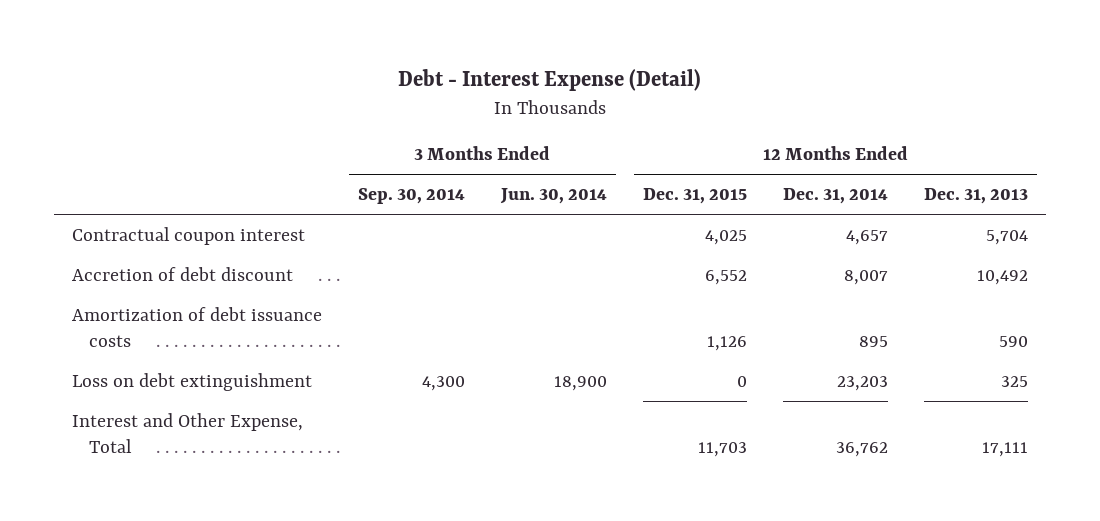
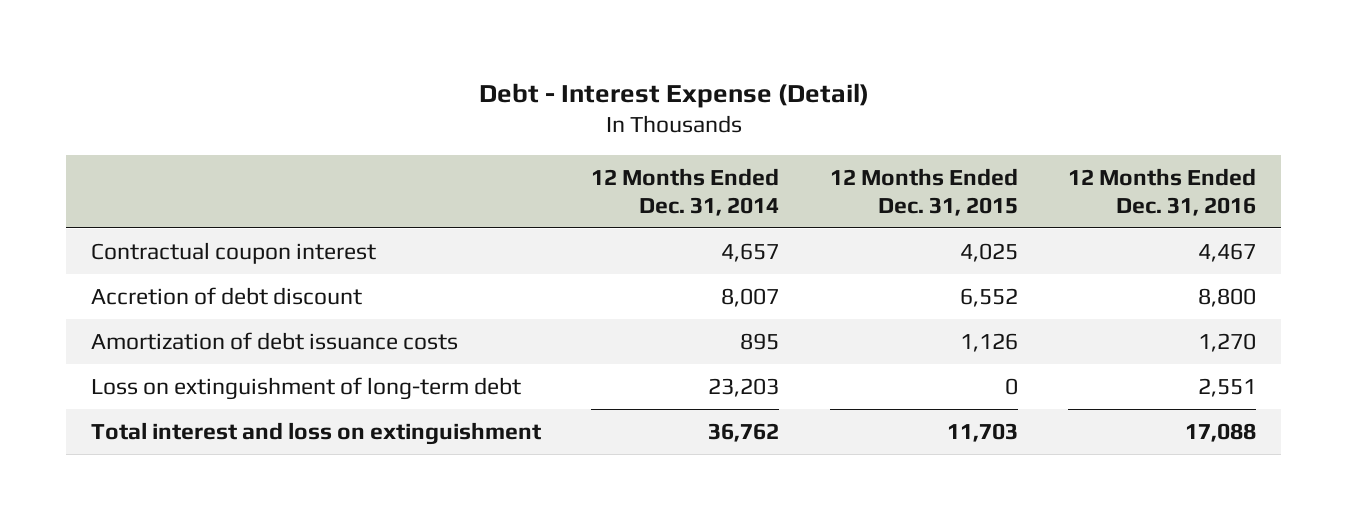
- | 3 Months Ended Sep. 30, 2014 | 3 Months Ended Jun. 30, 2014 | 12 Months Ended Dec. 31, 2015 | 12 Months Ended Dec. 31, 2014 | 12 Months Ended Dec. 31, 2013
+ | 12 Months Ended Dec. 31, 2014 | 12 Months Ended Dec. 31, 2015 | 12 Months Ended Dec. 31, 2016
- Loss on debt extinguishment | 4,300 | 18,900 | 0 | 23,203 | 325
- Interest and Other Expense, Total | | | 11,703 | 36,762 | 17,111
+ Loss on extinguishment of long-term debt | 23,203 | 0 | 2,551
+ Total interest and loss on extinguishment | 36,762 | 11,703 | 17,088

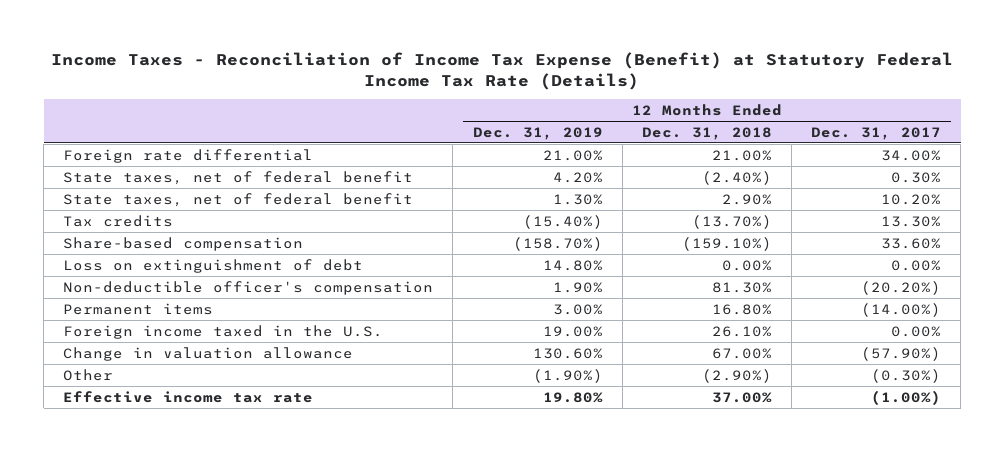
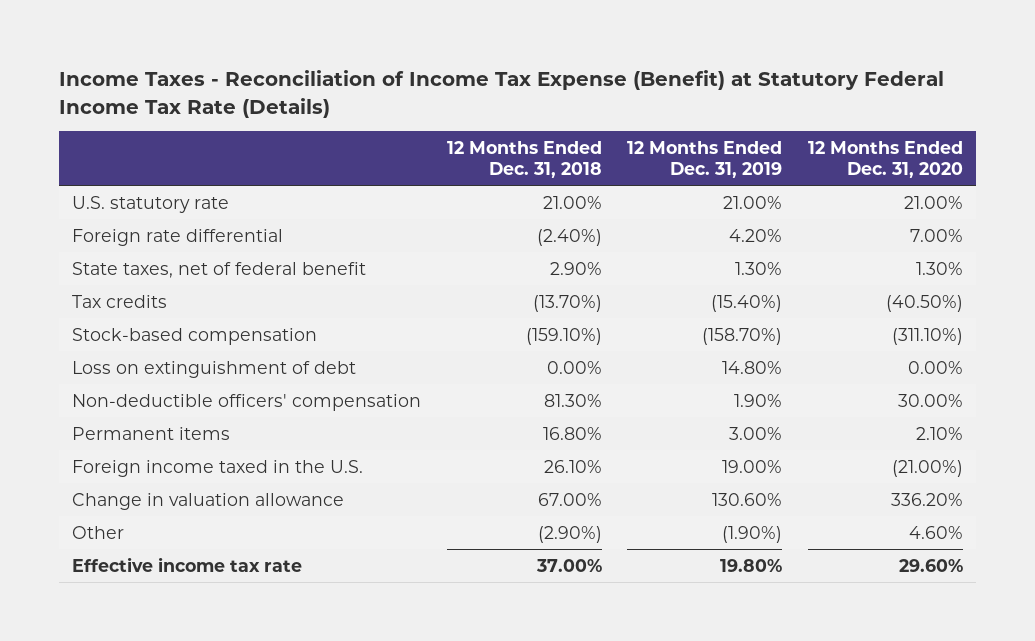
- | 12 Months Ended Dec. 31, 2019 | 12 Months Ended Dec. 31, 2018 | 12 Months Ended Dec. 31, 2017
+ | 12 Months Ended Dec. 31, 2018 | 12 Months Ended Dec. 31, 2019 | 12 Months Ended Dec. 31, 2020
- Foreign rate differential | 21.00% | 21.00% | 34.00%
- State taxes, net of federal benefit | 4.20% | (2.40%) | 0.30%
+ U.S. statutory rate | 21.00% | 21.00% | 21.00%
+ Foreign rate differential | (2.40%) | 4.20% | 7.00%
- Share-based compensation | (158.70%) | (159.10%) | 33.60%
+ Stock-based compensation | (159.10%) | (158.70%) | (311.10%)
- Non-deductible officer's compensation | 1.90% | 81.30% | (20.20%)
+ Non-deductible officers' compensation | 81.30% | 1.90% | 30.00%

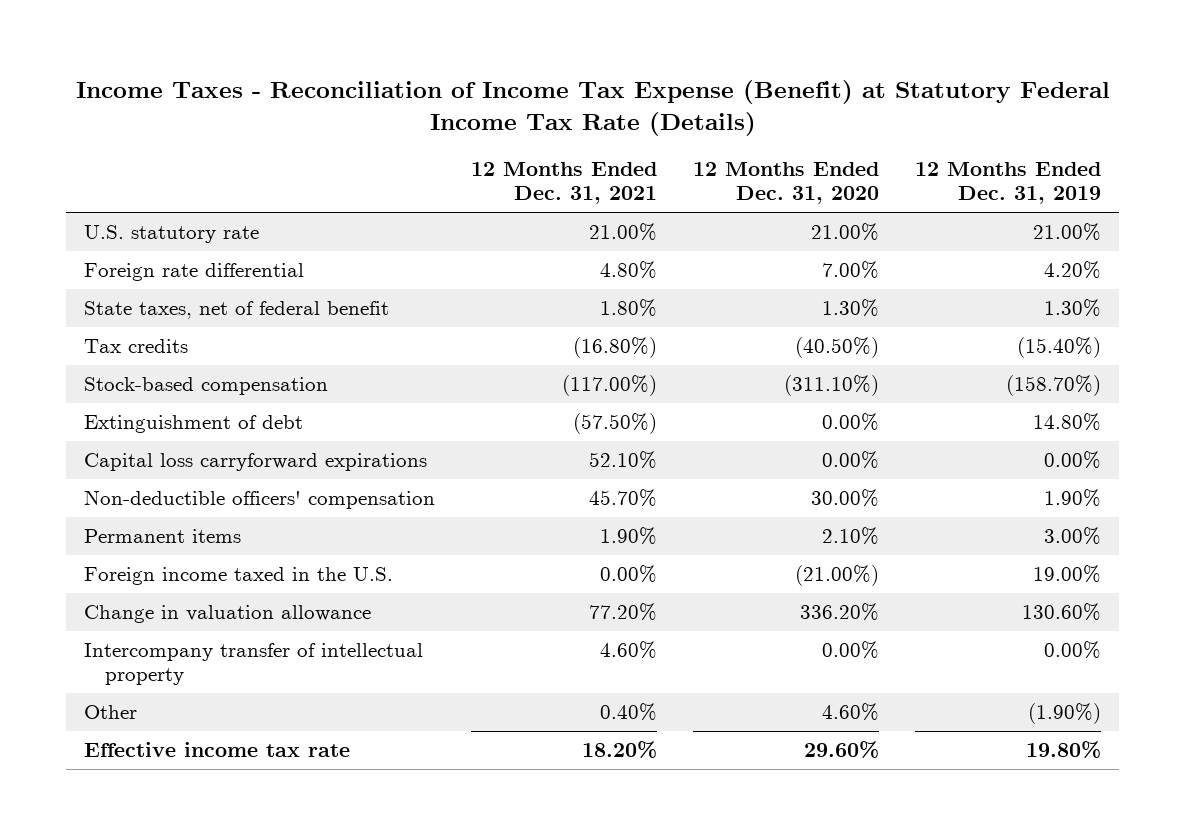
- | 12 Months Ended Dec. 31, 2018 | 12 Months Ended Dec. 31, 2019 | 12 Months Ended Dec. 31, 2020
+ | 12 Months Ended Dec. 31, 2021 | 12 Months Ended Dec. 31, 2020 | 12 Months Ended Dec. 31, 2019
- Loss on extinguishment of debt | 0.00% | 14.80% | 0.00%
+ Extinguishment of debt | (57.50%) | 0.00% | 14.80%
+ Capital loss carryforward expirations | 52.10% | 0.00% | 0.00%
+ Intercompany transfer of intellectual property | 4.60% | 0.00% | 0.00%

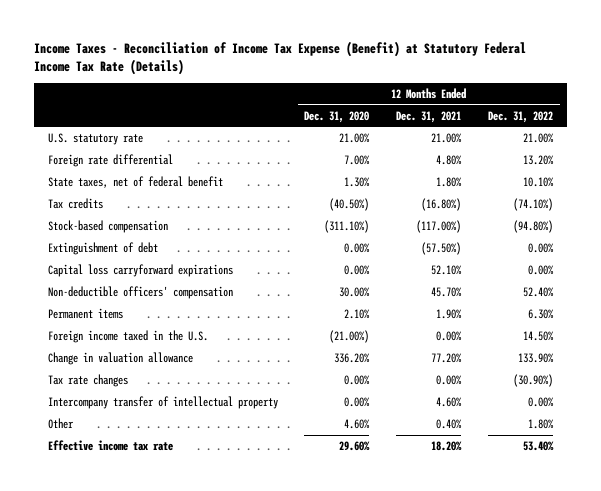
- | 12 Months Ended Dec. 31, 2021 | 12 Months Ended Dec. 31, 2020 | 12 Months Ended Dec. 31, 2019
+ | 12 Months Ended Dec. 31, 2020 | 12 Months Ended Dec. 31, 2021 | 12 Months Ended Dec. 31, 2022
+ Tax rate changes | 0.00% | 0.00% | (30.90%)

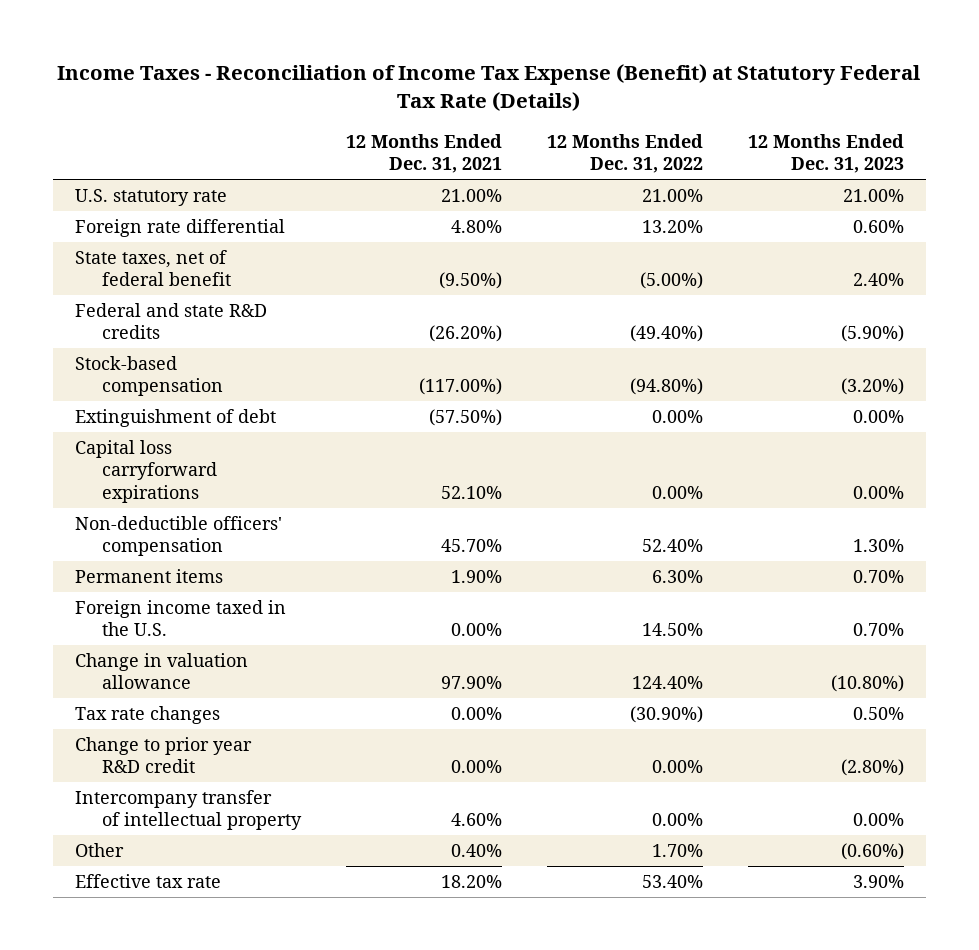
- Income Taxes - Reconciliation of Income Tax Expense (Benefit) at Statutory Federal Income Tax Rate (Details)
+ Income Taxes - Reconciliation of Income Tax Expense (Benefit) at Statutory Federal Tax Rate (Details)
- | 12 Months Ended Dec. 31, 2020 | 12 Months Ended Dec. 31, 2021 | 12 Months Ended Dec. 31, 2022
+ | 12 Months Ended Dec. 31, 2021 | 12 Months Ended Dec. 31, 2022 | 12 Months Ended Dec. 31, 2023
- State taxes, net of federal benefit | 1.30% | 1.80% | 10.10%
- Tax credits | (40.50%) | (16.80%) | (74.10%)
+ State taxes, net of federal benefit | (9.50%) | (5.00%) | 2.40%
+ Federal and state R&D credits | (26.20%) | (49.40%) | (5.90%)
- Change in valuation allowance | 336.20% | 77.20% | 133.90%
+ Change in valuation allowance | 97.90% | 124.40% | (10.80%)
+ Change to prior year R&D credit | 0.00% | 0.00% | (2.80%)
- Other | 4.60% | 0.40% | 1.80%
- Effective income tax rate | 29.60% | 18.20% | 53.40%
+ Other | 0.40% | 1.70% | (0.60%)
+ Effective tax rate | 18.20% | 53.40% | 3.90%

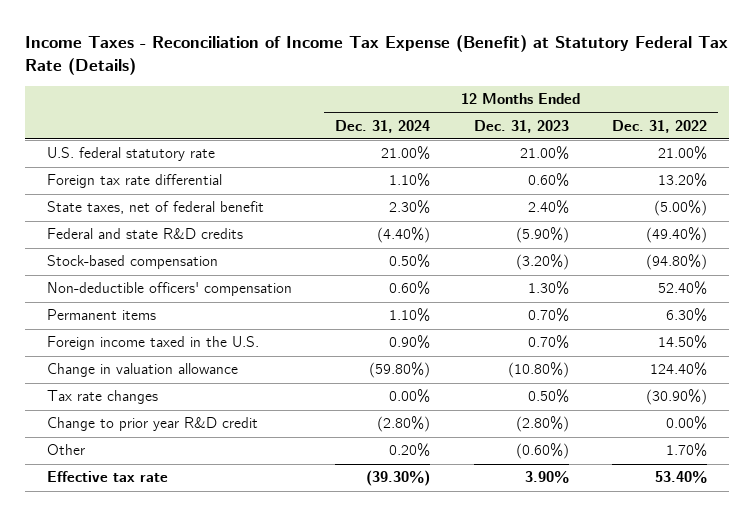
- | 12 Months Ended Dec. 31, 2021 | 12 Months Ended Dec. 31, 2022 | 12 Months Ended Dec. 31, 2023
+ | 12 Months Ended Dec. 31, 2024 | 12 Months Ended Dec. 31, 2023 | 12 Months Ended Dec. 31, 2022
- U.S. statutory rate | 21.00% | 21.00% | 21.00%
- Foreign rate differential | 4.80% | 13.20% | 0.60%
+ U.S. federal statutory rate | 21.00% | 21.00% | 21.00%
+ Foreign tax rate differential | 1.10% | 0.60% | 13.20%
- Extinguishment of debt | (57.50%) | 0.00% | 0.00%
- Capital loss carryforward expirations | 52.10% | 0.00% | 0.00%
- Intercompany transfer of intellectual property | 4.60% | 0.00% | 0.00%

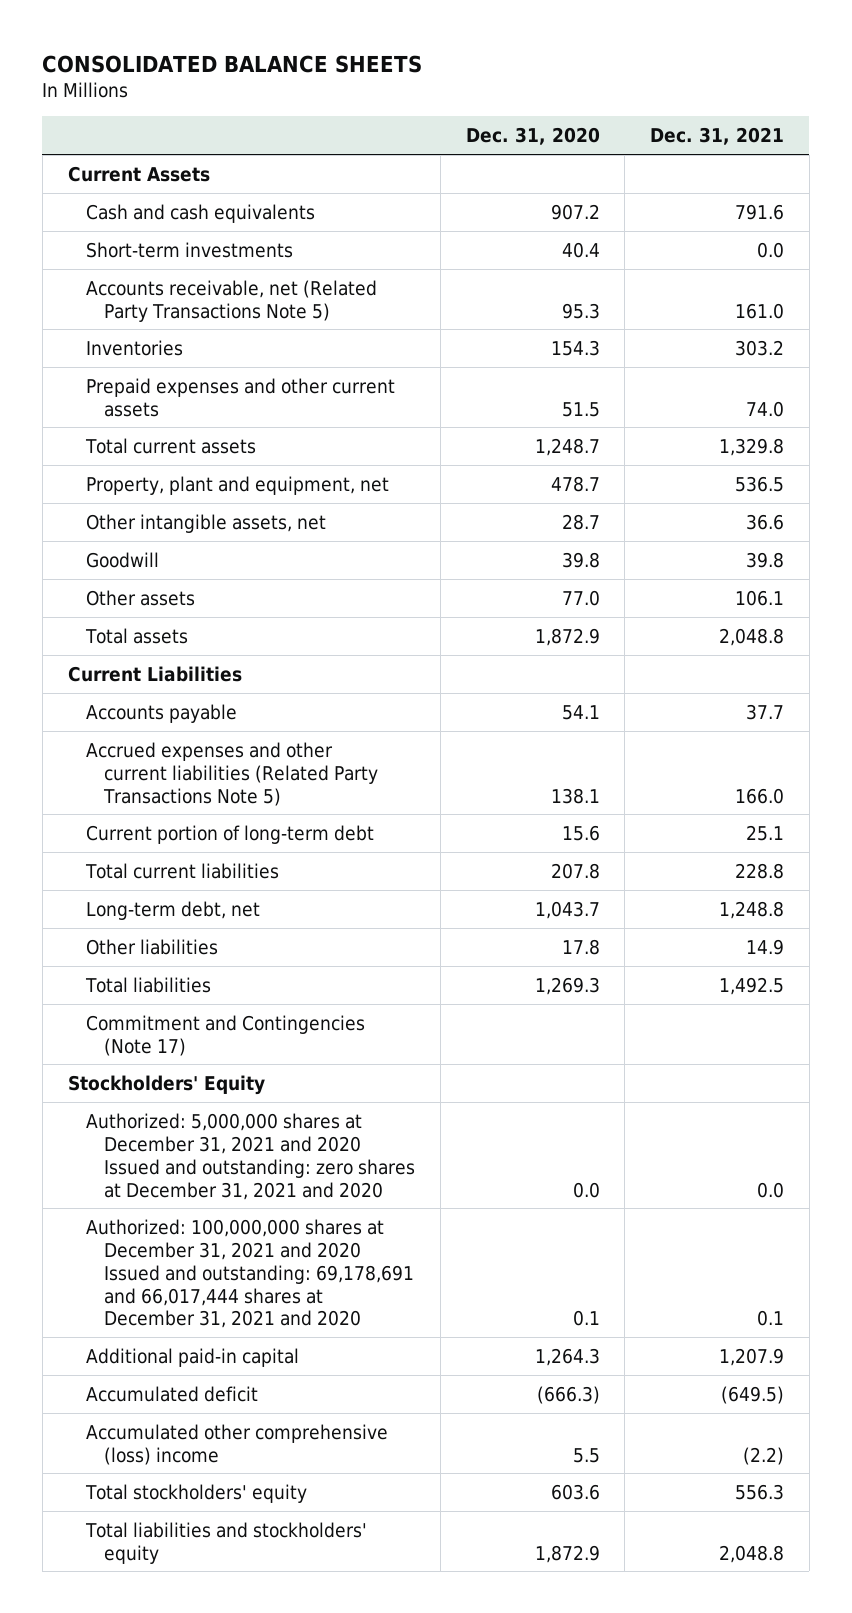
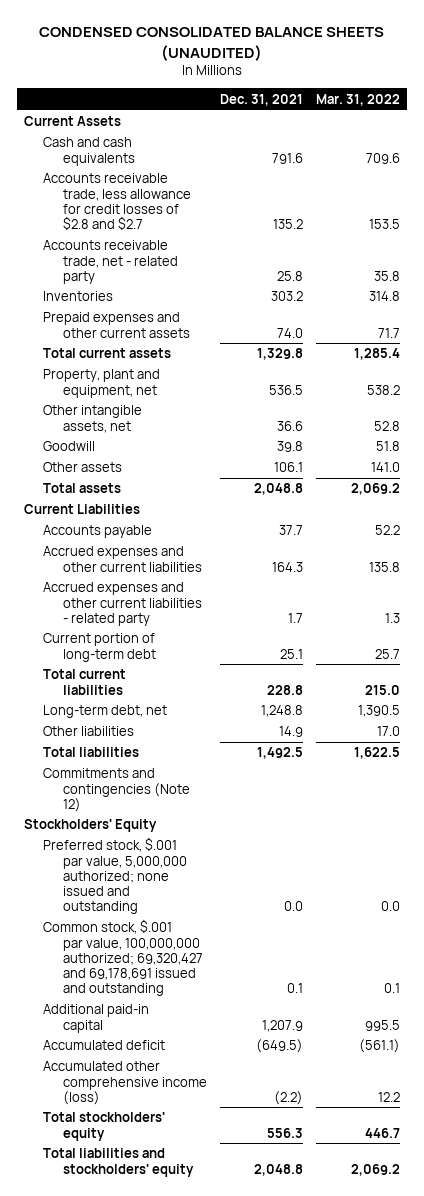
- CONSOLIDATED BALANCE SHEETS
+ CONDENSED CONSOLIDATED BALANCE SHEETS (UNAUDITED)
- | Dec. 31, 2020 | Dec. 31, 2021
+ | Dec. 31, 2021 | Mar. 31, 2022
- Short-term investments | 40.4 | 0.0
- Accounts receivable, net (Related Party Transactions Note 5) | 95.3 | 161.0
+ Accounts receivable trade, less allowance for credit losses of $2.8 and $2.7 | 135.2 | 153.5
+ Accounts receivable trade, net - related party | 25.8 | 35.8
- Accrued expenses and other current liabilities (Related Party Transactions Note 5) | 138.1 | 166.0
+ Accrued expenses and other current liabilities | 164.3 | 135.8
+ Accrued expenses and other current liabilities - related party | 1.7 | 1.3
- Commitment and Contingencies (Note 17)
+ Commitments and contingencies (Note 12)
- Authorized: 5,000,000 shares at December 31, 2021 and 2020 Issued and outstanding: zero shares at December 31, 2021 and 2020 | 0.0 | 0.0
- Authorized: 100,000,000 shares at December 31, 2021 and 2020 Issued and outstanding: 69,178,691 and 66,017,444 shares at December 31, 2021 and 2020 | 0.1 | 0.1
+ Preferred stock, $.001 par value, 5,000,000 authorized; none issued and outstanding | 0.0 | 0.0
+ Common stock, $.001 par value, 100,000,000 authorized; 69,320,427 and 69,178,691 issued and outstanding | 0.1 | 0.1
- Accumulated other comprehensive (loss) income | 5.5 | (2.2)
+ Accumulated other comprehensive income (loss) | (2.2) | 12.2

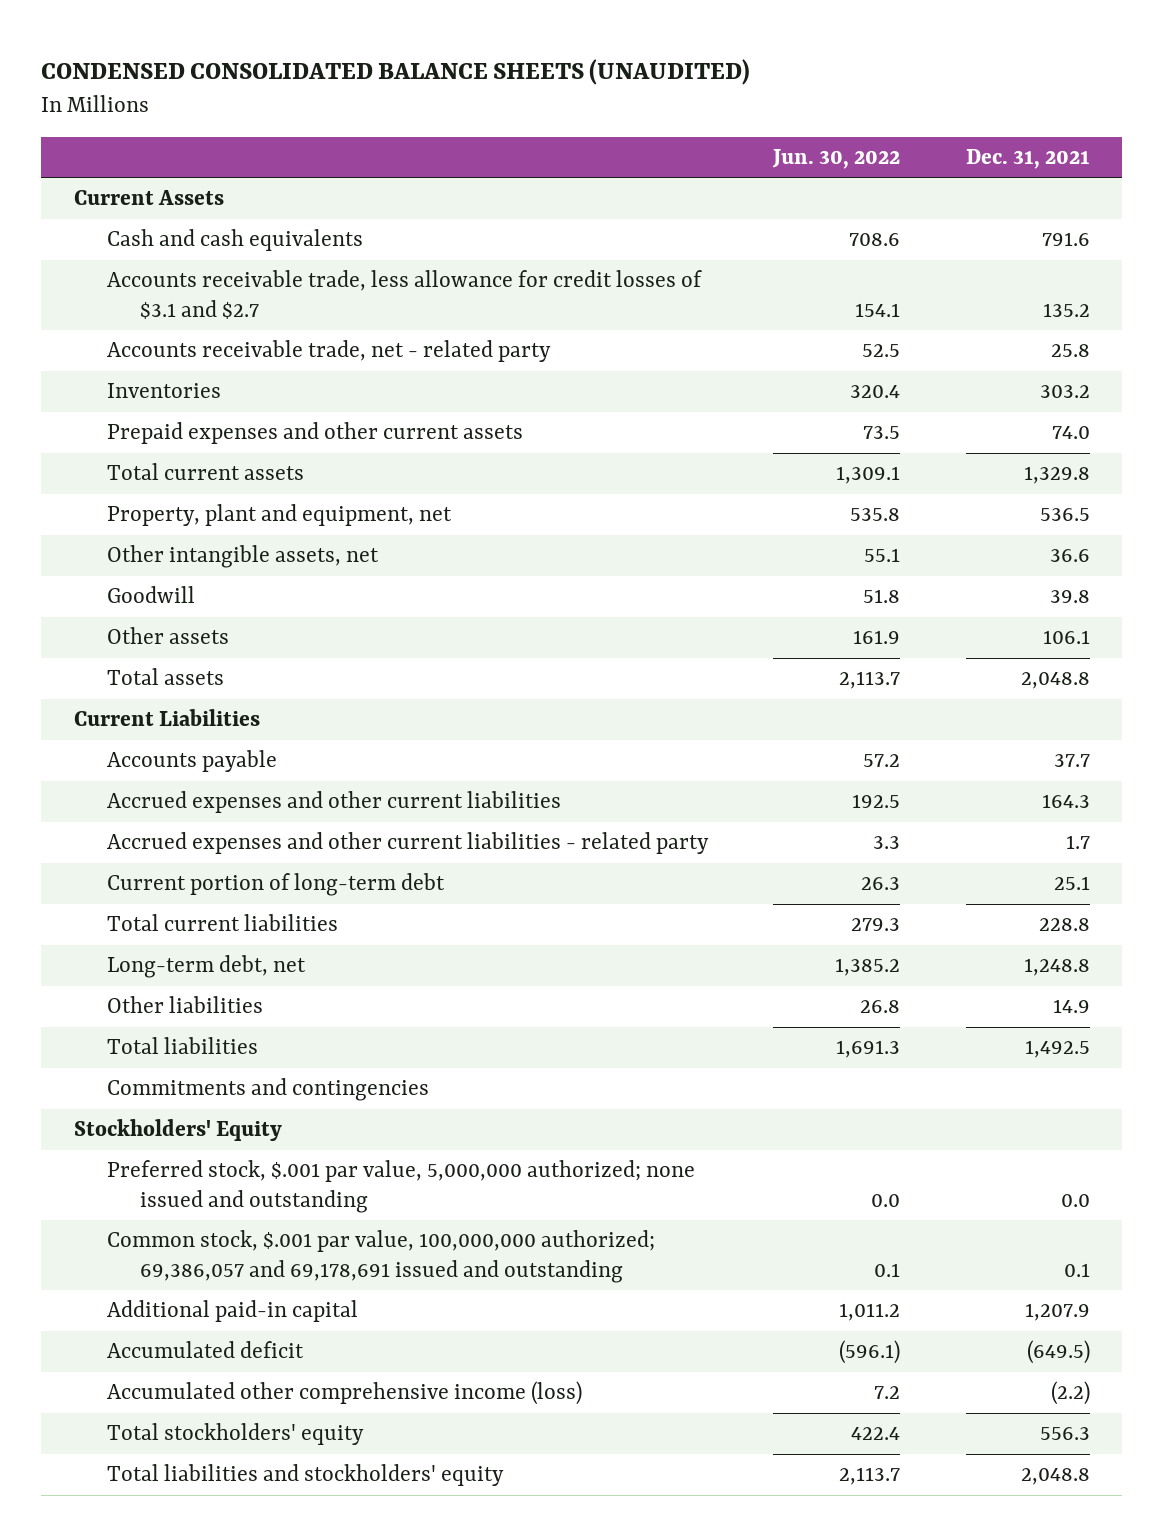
- | Dec. 31, 2021 | Mar. 31, 2022
+ | Jun. 30, 2022 | Dec. 31, 2021
- Accounts receivable trade, less allowance for credit losses of $2.8 and $2.7 | 135.2 | 153.5
+ Accounts receivable trade, less allowance for credit losses of $3.1 and $2.7 | 154.1 | 135.2
- Commitments and contingencies (Note 12)
+ Commitments and contingencies
- Common stock, $.001 par value, 100,000,000 authorized; 69,320,427 and 69,178,691 issued and outstanding | 0.1 | 0.1
+ Common stock, $.001 par value, 100,000,000 authorized; 69,386,057 and 69,178,691 issued and outstanding | 0.1 | 0.1

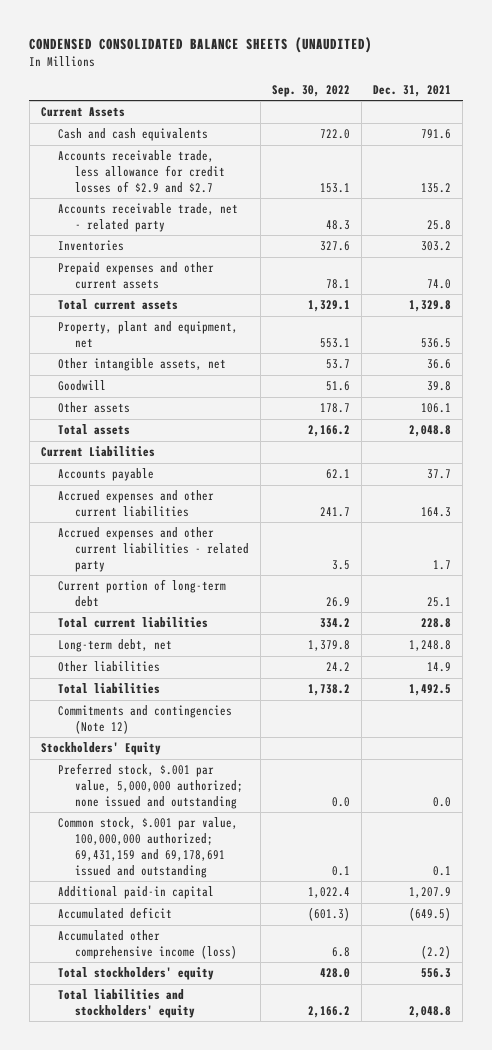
- | Jun. 30, 2022 | Dec. 31, 2021
+ | Sep. 30, 2022 | Dec. 31, 2021
- Accounts receivable trade, less allowance for credit losses of $3.1 and $2.7 | 154.1 | 135.2
+ Accounts receivable trade, less allowance for credit losses of $2.9 and $2.7 | 153.1 | 135.2
- Commitments and contingencies
+ Commitments and contingencies (Note 12)
- Common stock, $.001 par value, 100,000,000 authorized; 69,386,057 and 69,178,691 issued and outstanding | 0.1 | 0.1
+ Common stock, $.001 par value, 100,000,000 authorized; 69,431,159 and 69,178,691 issued and outstanding | 0.1 | 0.1

